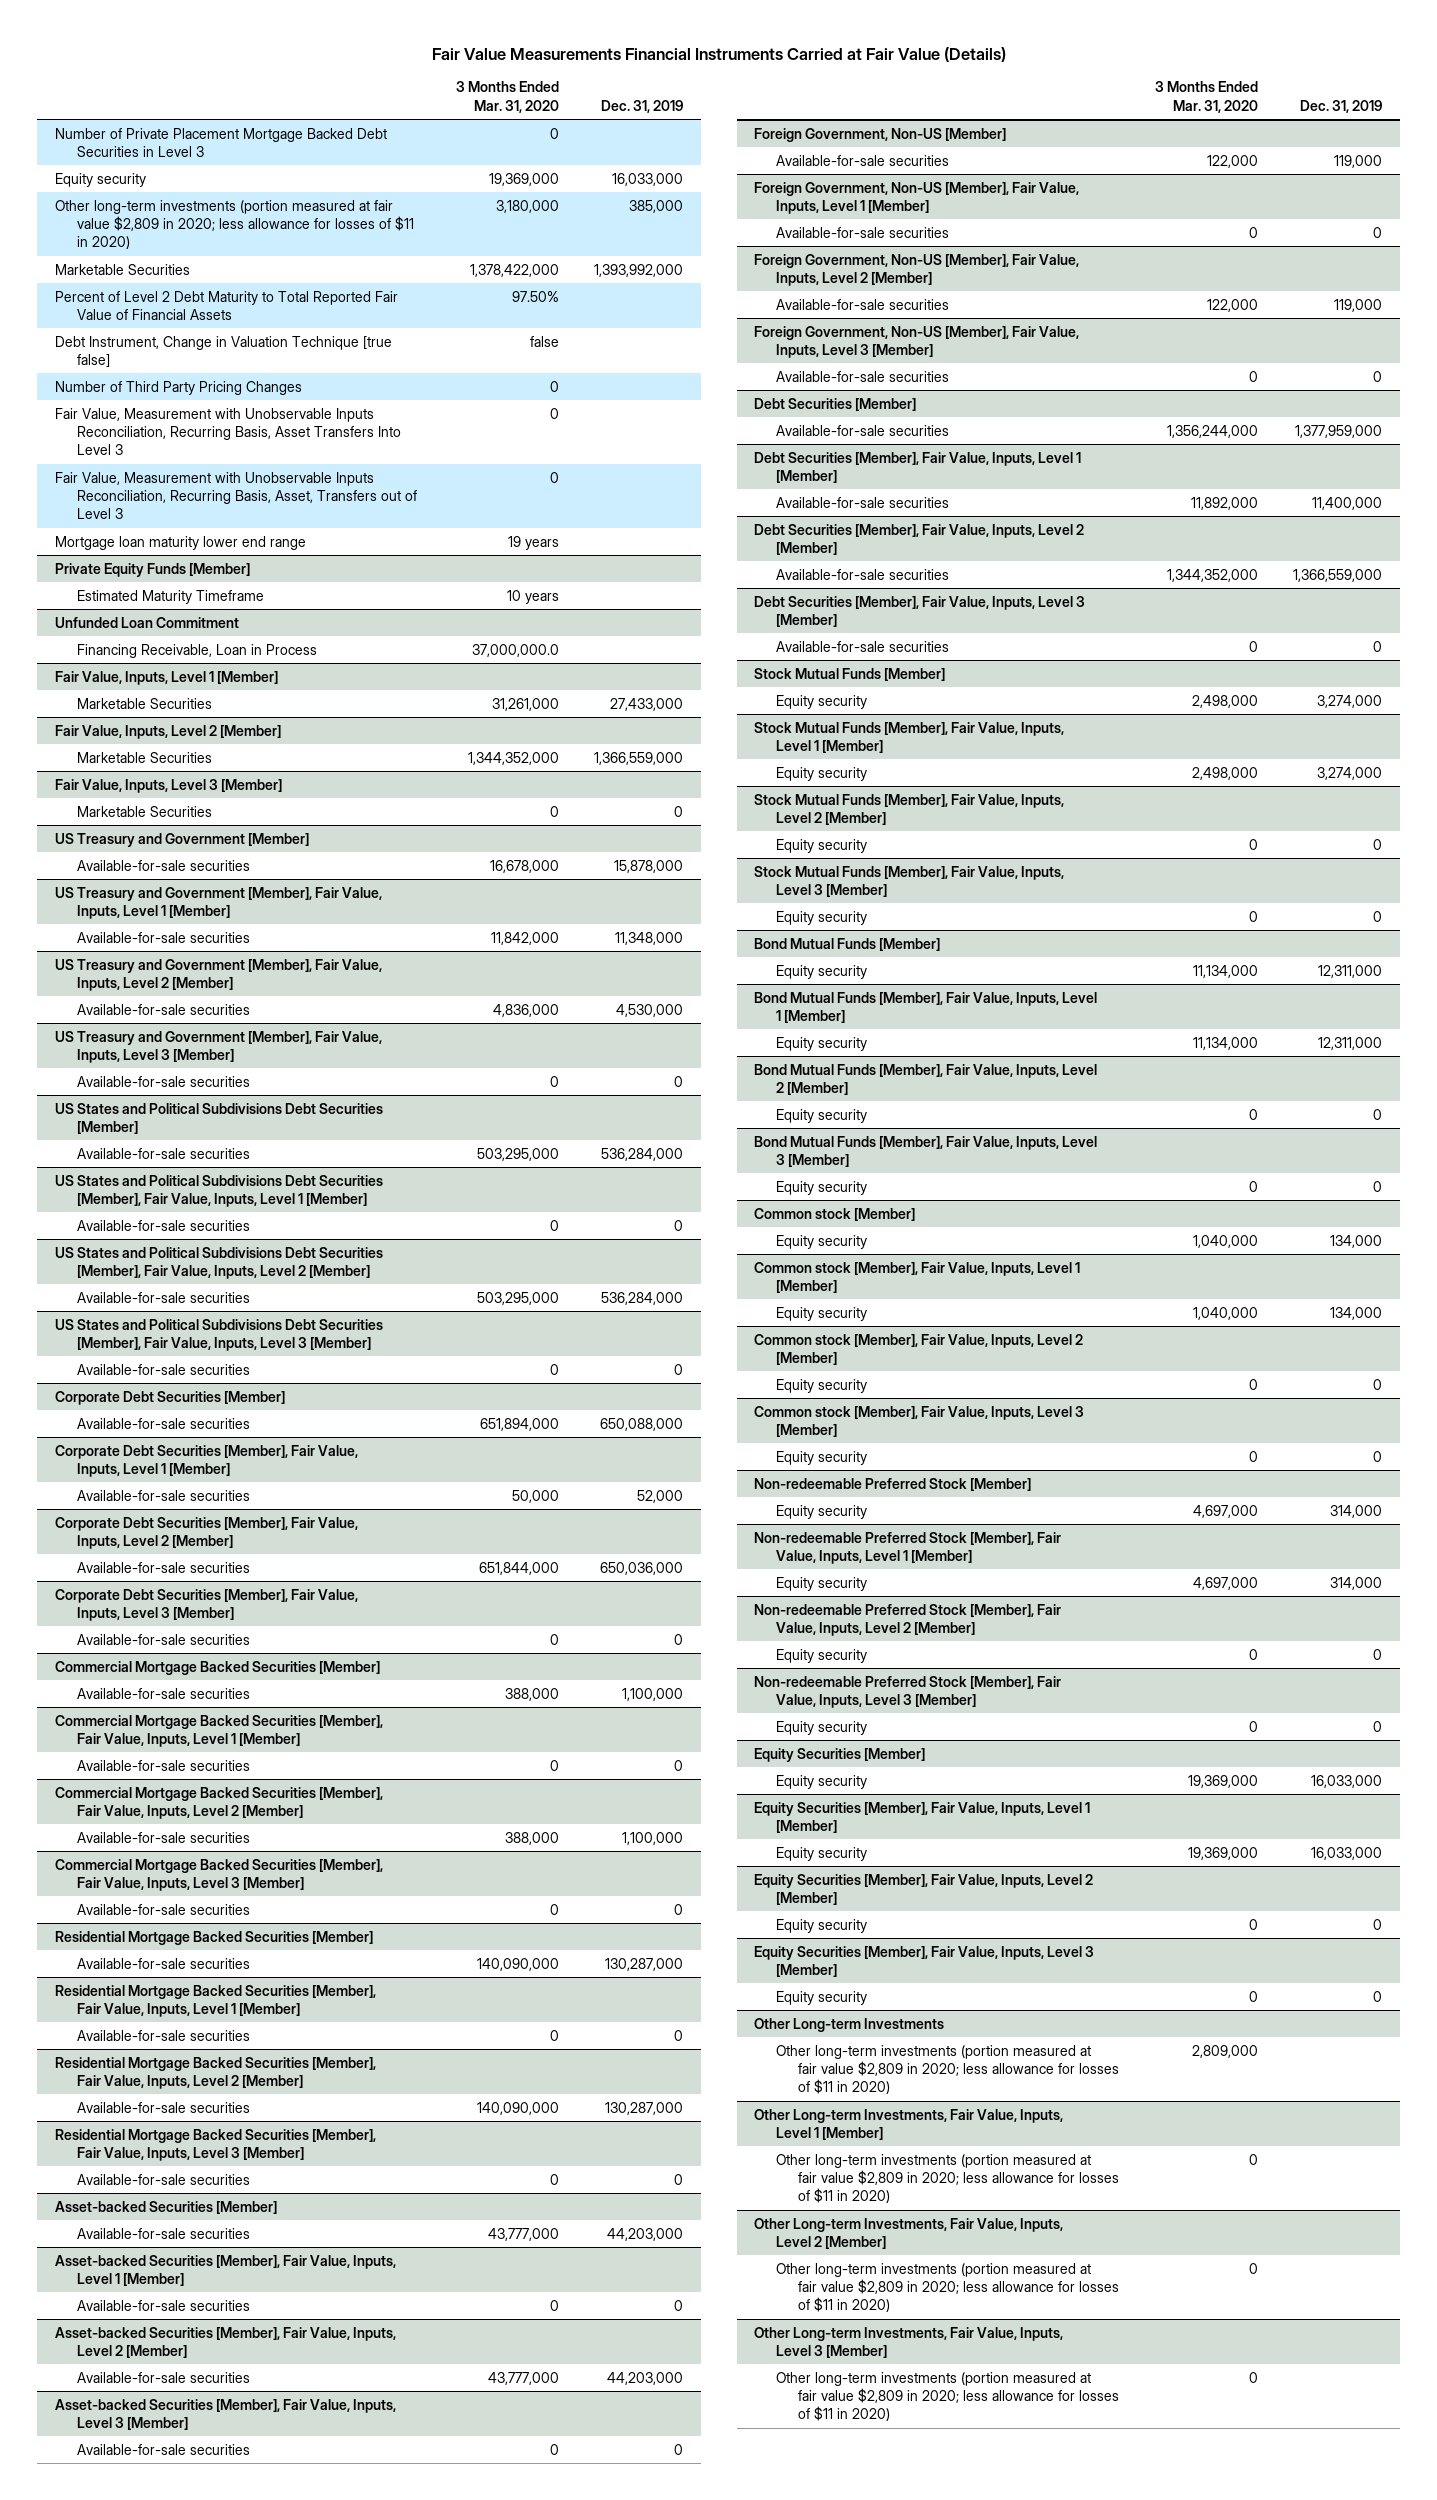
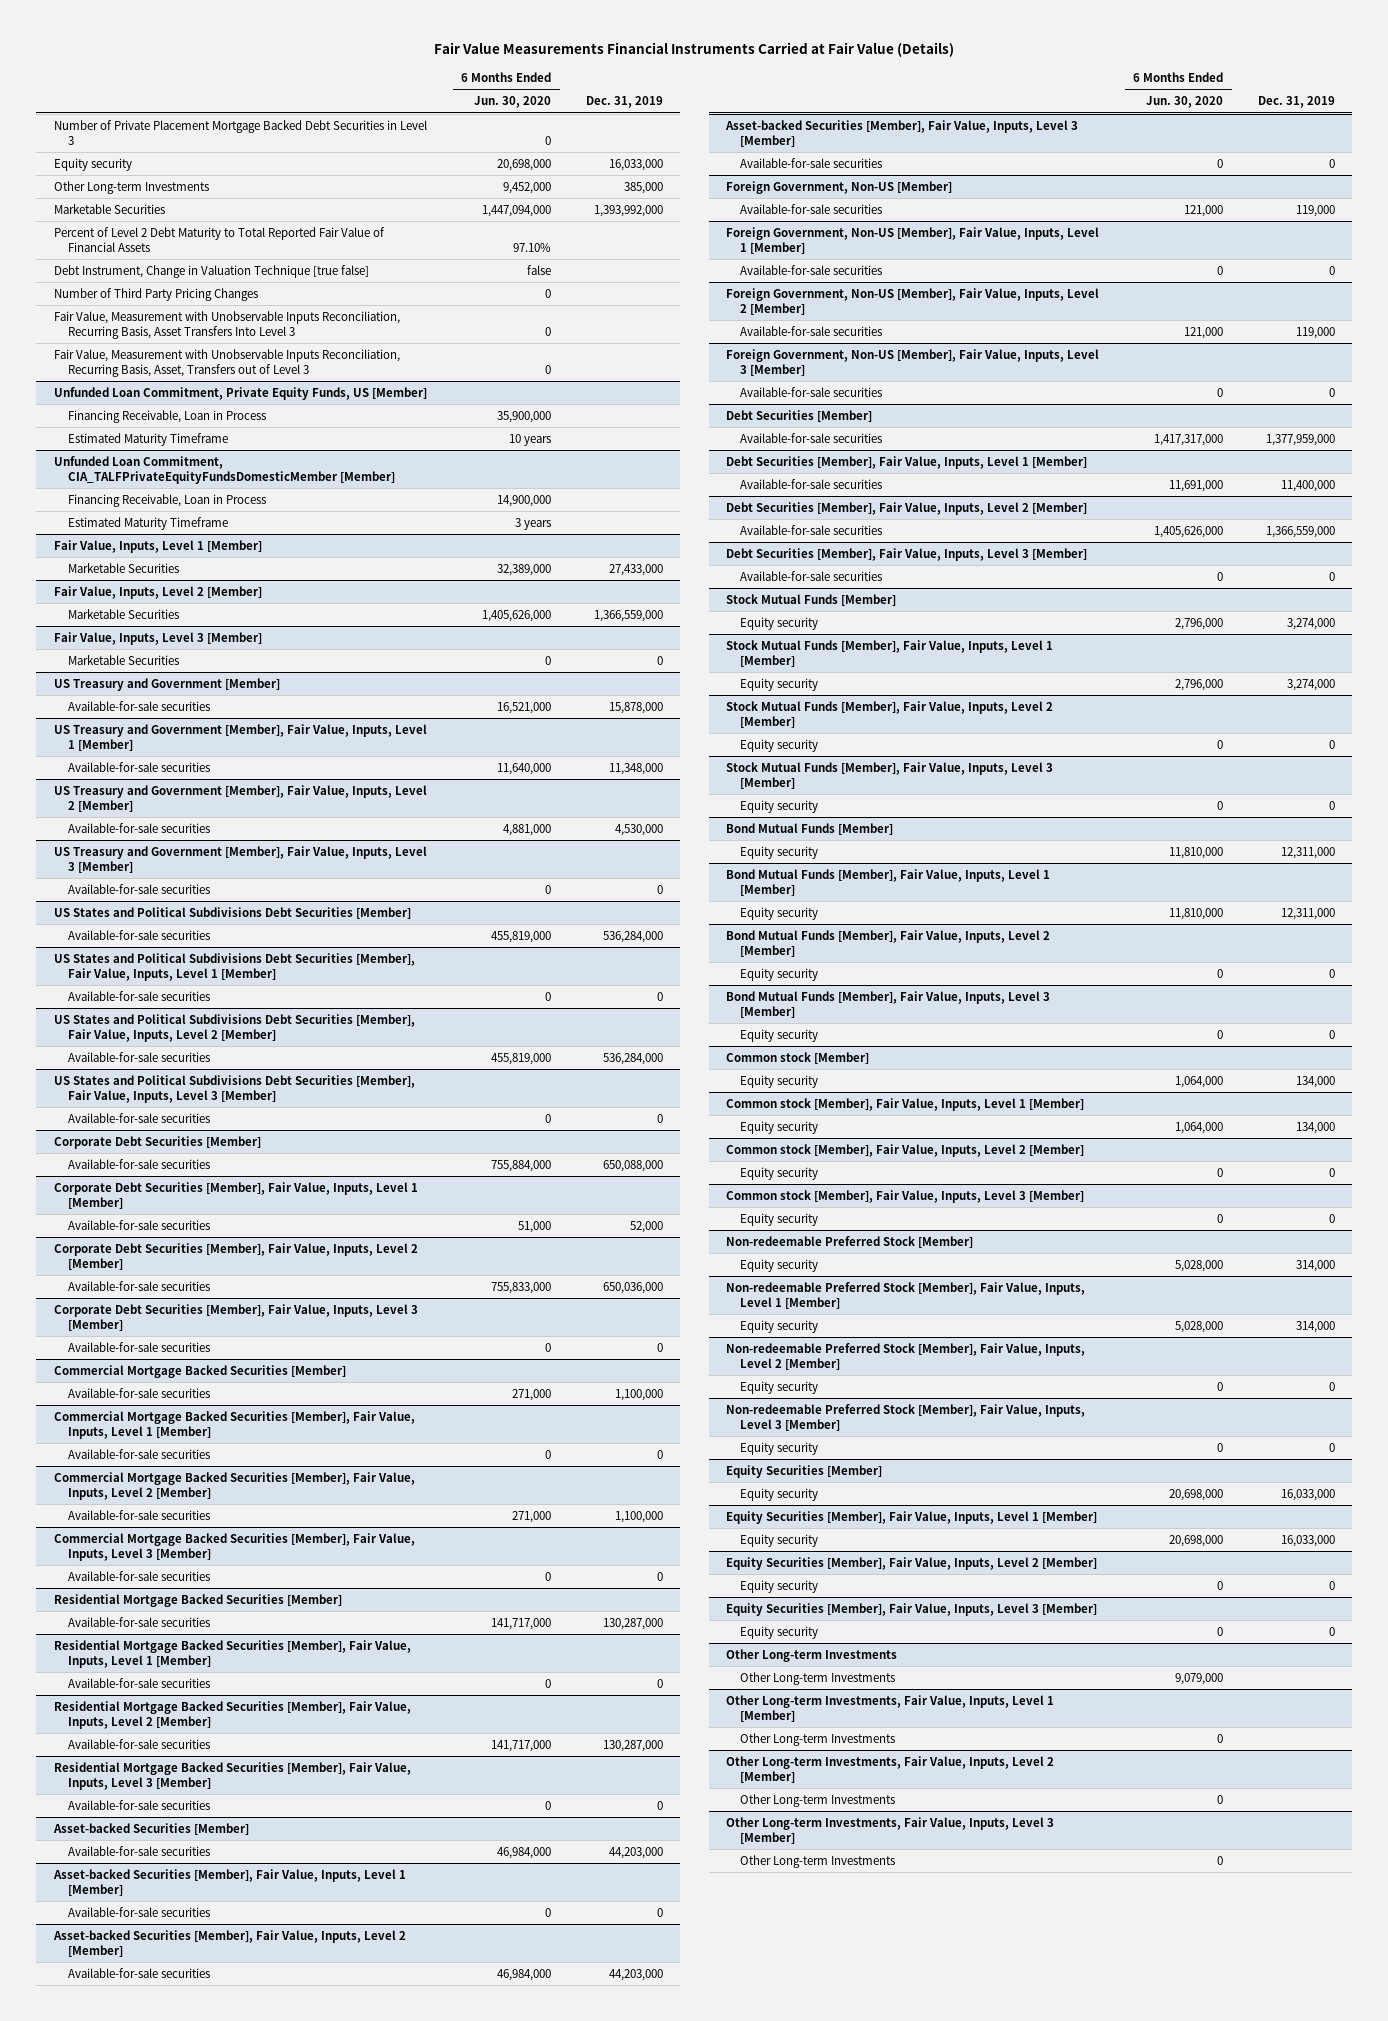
- | 3 Months Ended Mar. 31, 2020 | Dec. 31, 2019
+ | 6 Months Ended Jun. 30, 2020 | Dec. 31, 2019
- Other long-term investments (portion measured at fair value $2,809 in 2020; less allowance for losses of $11 in 2020) | 3,180,000 | 385,000
+ Other Long-term Investments | 9,452,000 | 385,000
- Mortgage loan maturity lower end range | 19 years |
- Private Equity Funds [Member]
+ Unfunded Loan Commitment, Private Equity Funds, US [Member]
+ Financing Receivable, Loan in Process | 35,900,000 |
- Unfunded Loan Commitment
+ Unfunded Loan Commitment, CIA_TALFPrivateEquityFundsDomesticMember [Member]
+ Estimated Maturity Timeframe | 3 years |
@ Other Long-term Investments
- Other long-term investments (portion measured at fair value $2,809 in 2020; less allowance for losses of $11 in 2020) | 2,809,000 |
+ Other Long-term Investments | 9,079,000 |
@ Other Long-term Investments, Fair Value, Inputs, Level 1 [Member]
- Other long-term investments (portion measured at fair value $2,809 in 2020; less allowance for losses of $11 in 2020) | 0 |
+ Other Long-term Investments | 0 |
@ Other Long-term Investments, Fair Value, Inputs, Level 2 [Member]
- Other long-term investments (portion measured at fair value $2,809 in 2020; less allowance for losses of $11 in 2020) | 0 |
+ Other Long-term Investments | 0 |
@ Other Long-term Investments, Fair Value, Inputs, Level 3 [Member]
- Other long-term investments (portion measured at fair value $2,809 in 2020; less allowance for losses of $11 in 2020) | 0 |
+ Other Long-term Investments | 0 |

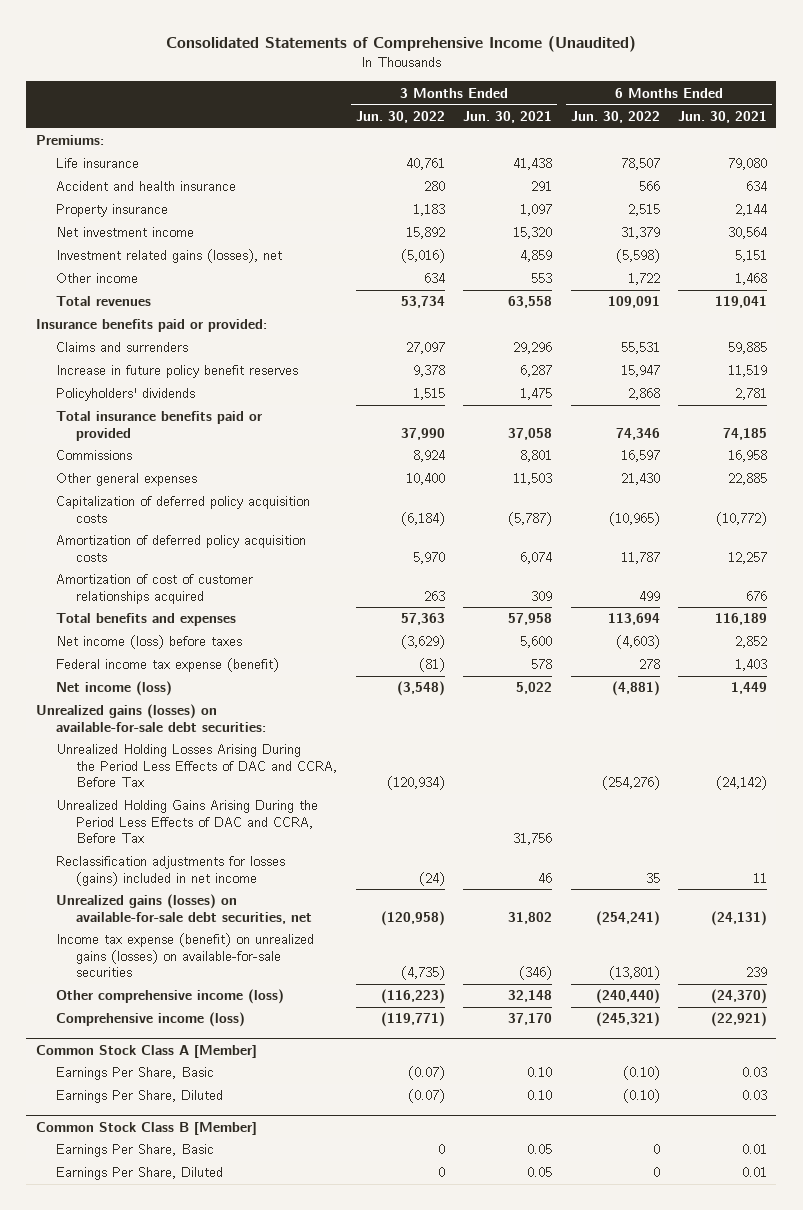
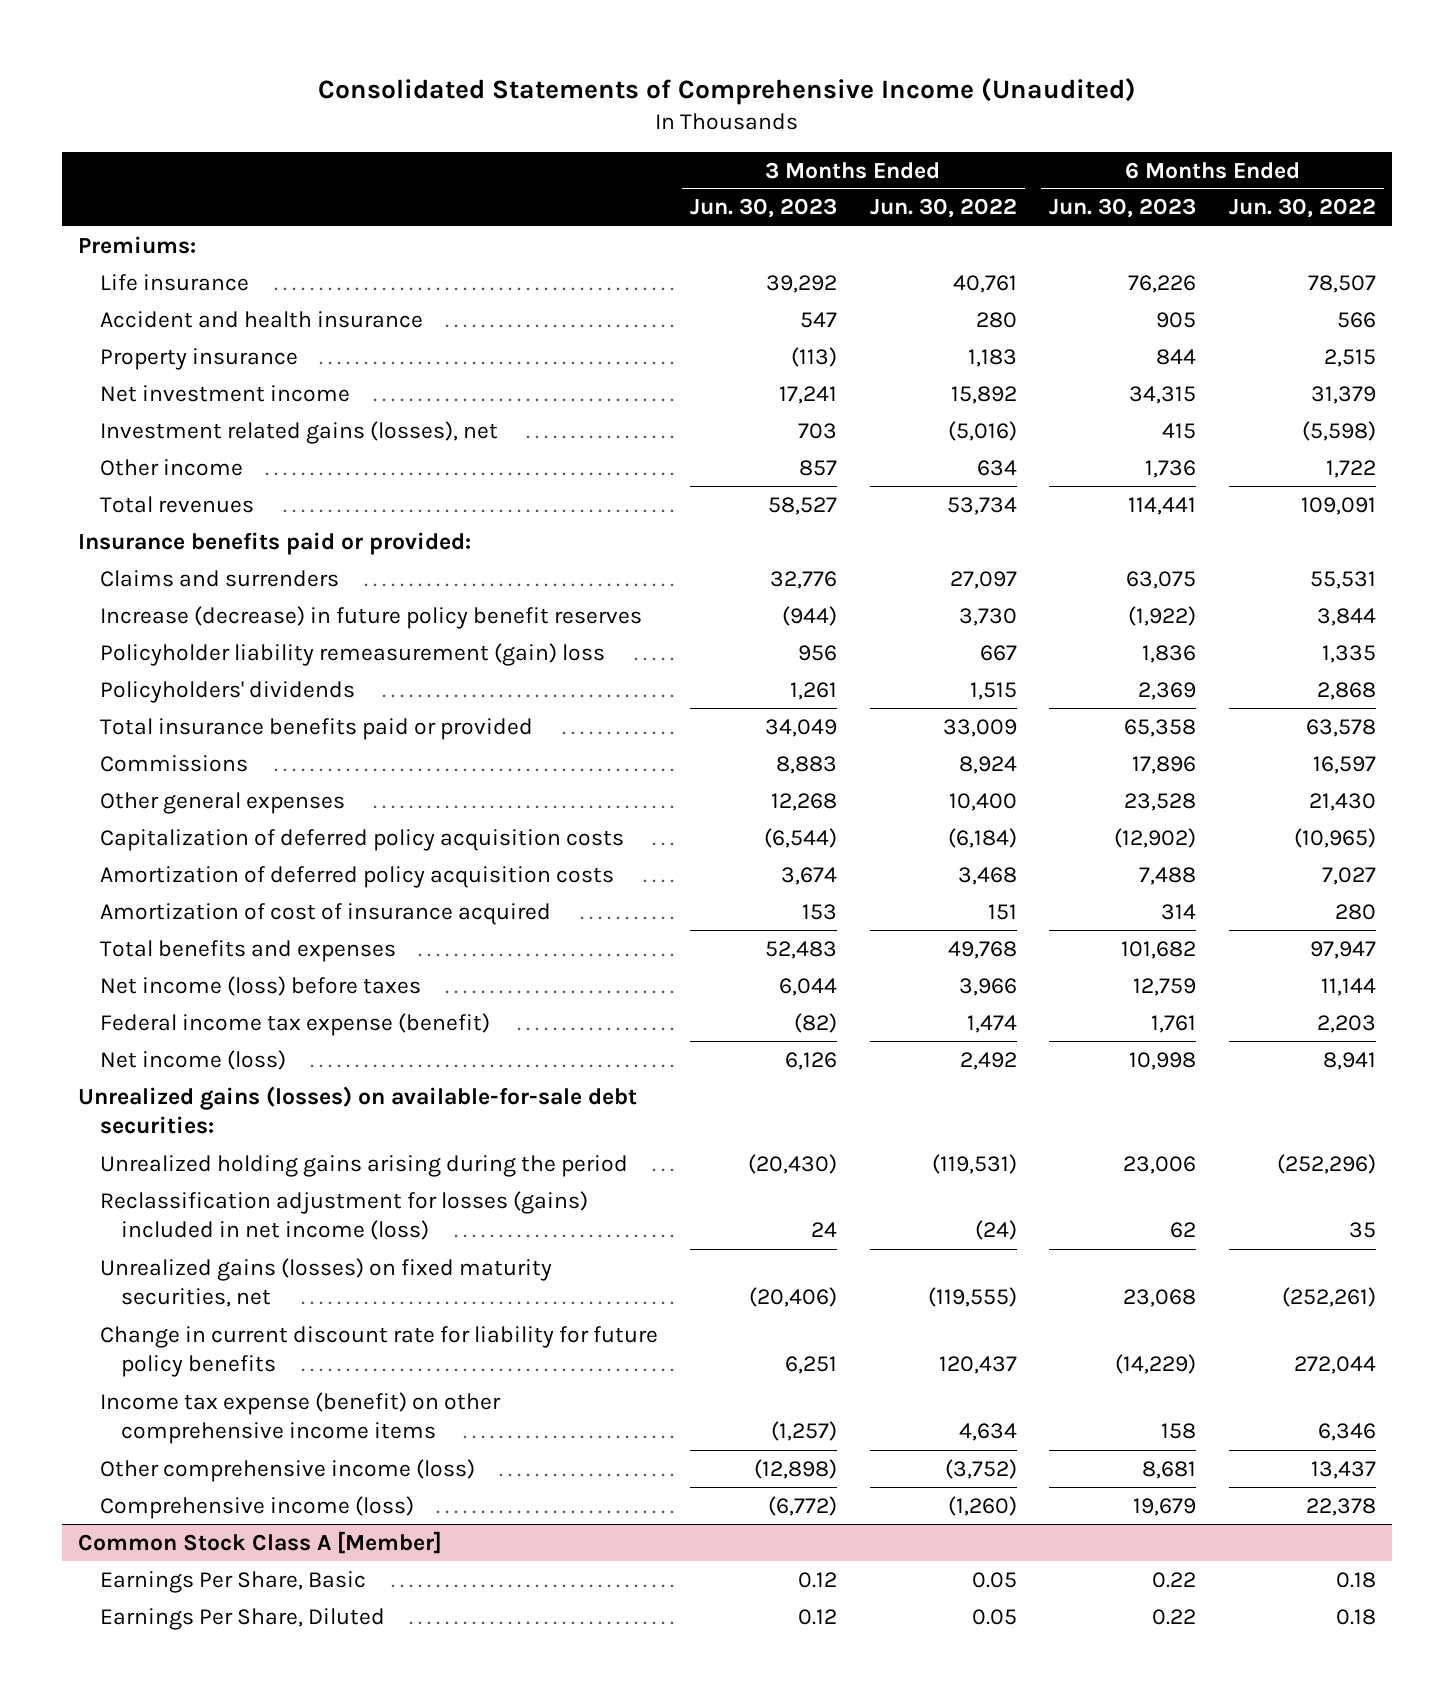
- | 3 Months Ended Jun. 30, 2022 | 3 Months Ended Jun. 30, 2021 | 6 Months Ended Jun. 30, 2022 | 6 Months Ended Jun. 30, 2021
+ | 3 Months Ended Jun. 30, 2023 | 3 Months Ended Jun. 30, 2022 | 6 Months Ended Jun. 30, 2023 | 6 Months Ended Jun. 30, 2022
- Increase in future policy benefit reserves | 9,378 | 6,287 | 15,947 | 11,519
+ Increase (decrease) in future policy benefit reserves | (944) | 3,730 | (1,922) | 3,844
+ Policyholder liability remeasurement (gain) loss | 956 | 667 | 1,836 | 1,335
- Total insurance benefits paid or provided | 37,990 | 37,058 | 74,346 | 74,185
+ Total insurance benefits paid or provided | 34,049 | 33,009 | 65,358 | 63,578
- Amortization of deferred policy acquisition costs | 5,970 | 6,074 | 11,787 | 12,257
- Amortization of cost of customer relationships acquired | 263 | 309 | 499 | 676
- Total benefits and expenses | 57,363 | 57,958 | 113,694 | 116,189
- Net income (loss) before taxes | (3,629) | 5,600 | (4,603) | 2,852
- Federal income tax expense (benefit) | (81) | 578 | 278 | 1,403
- Net income (loss) | (3,548) | 5,022 | (4,881) | 1,449
+ Amortization of deferred policy acquisition costs | 3,674 | 3,468 | 7,488 | 7,027
+ Amortization of cost of insurance acquired | 153 | 151 | 314 | 280
+ Total benefits and expenses | 52,483 | 49,768 | 101,682 | 97,947
+ Net income (loss) before taxes | 6,044 | 3,966 | 12,759 | 11,144
+ Federal income tax expense (benefit) | (82) | 1,474 | 1,761 | 2,203
+ Net income (loss) | 6,126 | 2,492 | 10,998 | 8,941
- Unrealized Holding Losses Arising During the Period Less Effects of DAC and CCRA, Before Tax | (120,934) | | (254,276) | (24,142)
- Unrealized Holding Gains Arising During the Period Less Effects of DAC and CCRA, Before Tax | | 31,756 | |
- Reclassification adjustments for losses (gains) included in net income | (24) | 46 | 35 | 11
- Unrealized gains (losses) on available-for-sale debt securities, net | (120,958) | 31,802 | (254,241) | (24,131)
- Income tax expense (benefit) on unrealized gains (losses) on available-for-sale securities | (4,735) | (346) | (13,801) | 239
- Other comprehensive income (loss) | (116,223) | 32,148 | (240,440) | (24,370)
- Comprehensive income (loss) | (119,771) | 37,170 | (245,321) | (22,921)
+ Unrealized holding gains arising during the period | (20,430) | (119,531) | 23,006 | (252,296)
+ Reclassification adjustment for losses (gains) included in net income (loss) | 24 | (24) | 62 | 35
+ Unrealized gains (losses) on fixed maturity securities, net | (20,406) | (119,555) | 23,068 | (252,261)
+ Change in current discount rate for liability for future policy benefits | 6,251 | 120,437 | (14,229) | 272,044
+ Income tax expense (benefit) on other comprehensive income items | (1,257) | 4,634 | 158 | 6,346
+ Other comprehensive income (loss) | (12,898) | (3,752) | 8,681 | 13,437
+ Comprehensive income (loss) | (6,772) | (1,260) | 19,679 | 22,378
@ Common Stock Class A [Member]
- Earnings Per Share, Basic | (0.07) | 0.10 | (0.10) | 0.03
- Earnings Per Share, Diluted | (0.07) | 0.10 | (0.10) | 0.03
- Common Stock Class B [Member]
- Earnings Per Share, Basic | 0 | 0.05 | 0 | 0.01
- Earnings Per Share, Diluted | 0 | 0.05 | 0 | 0.01
@ Common Stock Class A [Member]
+ Earnings Per Share, Basic | 0.12 | 0.05 | 0.22 | 0.18
+ Earnings Per Share, Diluted | 0.12 | 0.05 | 0.22 | 0.18

